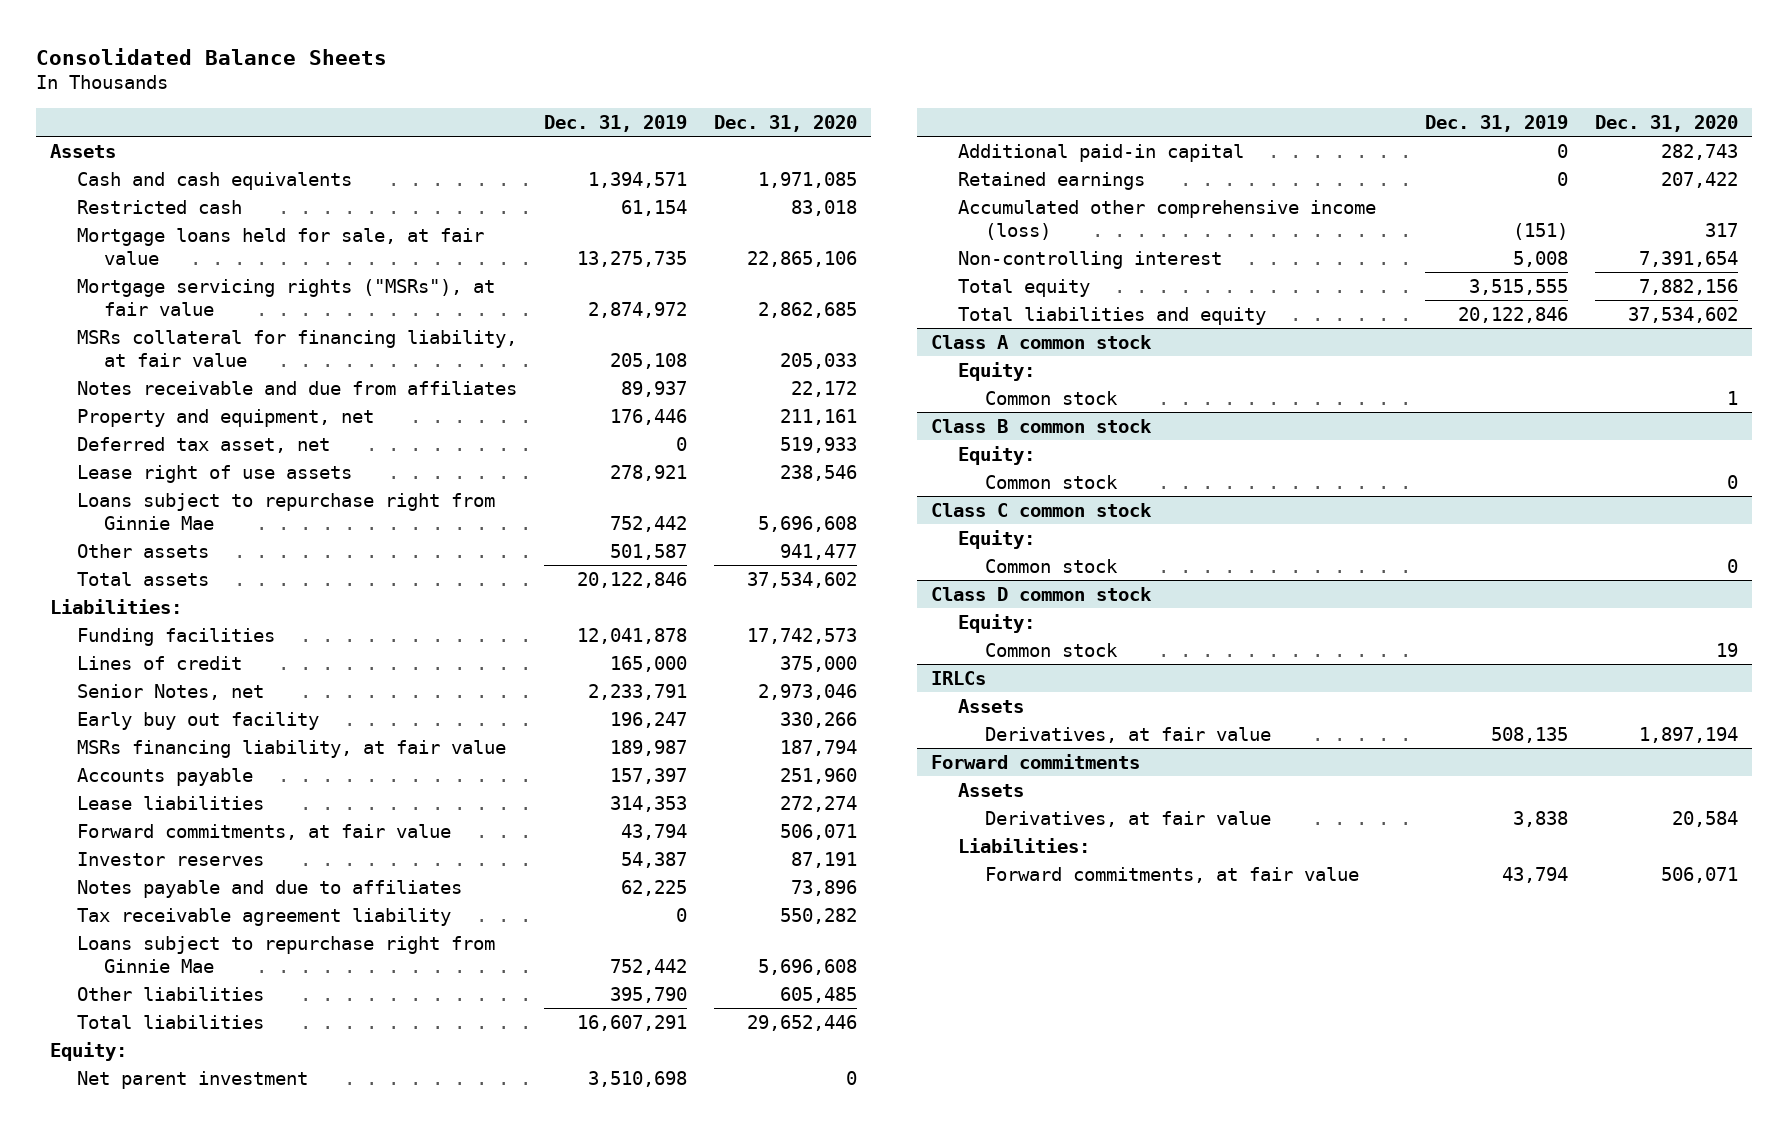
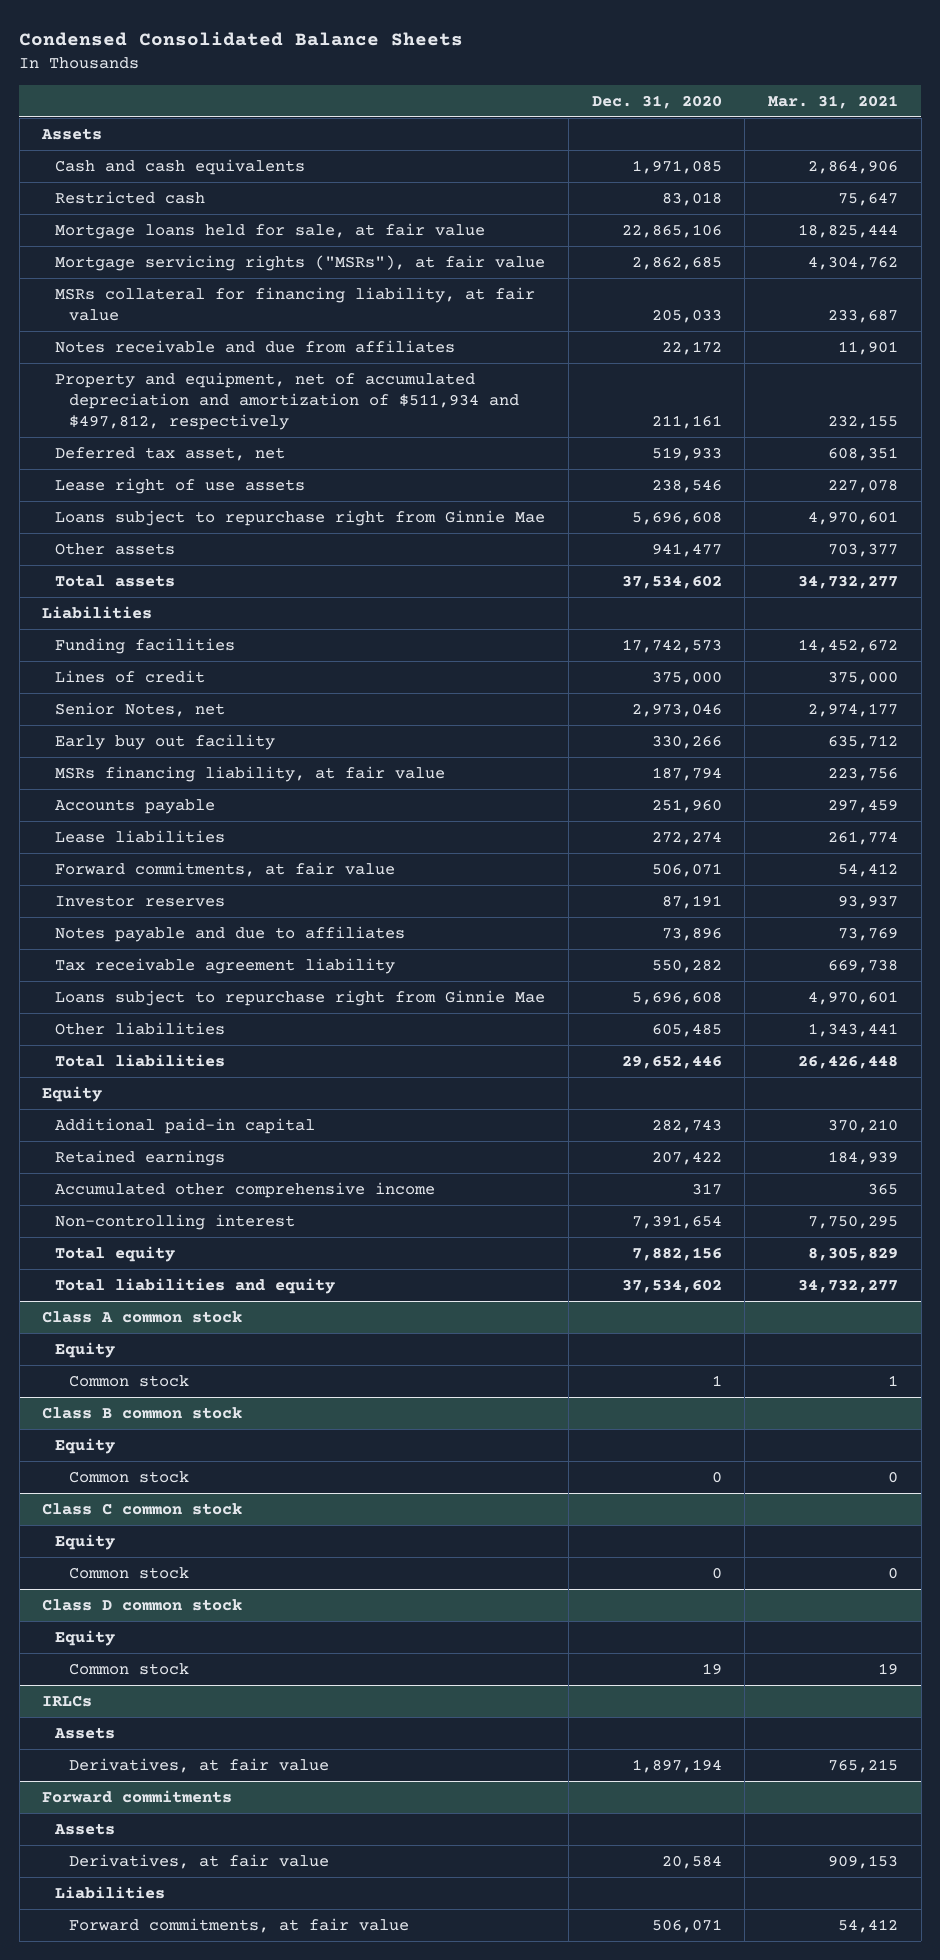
- Consolidated Balance Sheets
+ Condensed Consolidated Balance Sheets
- | Dec. 31, 2019 | Dec. 31, 2020
+ | Dec. 31, 2020 | Mar. 31, 2021
- Property and equipment, net | 176,446 | 211,161
+ Property and equipment, net of accumulated depreciation and amortization of $511,934 and $497,812, respectively | 211,161 | 232,155
- Liabilities:
+ Liabilities
- Equity:
- Net parent investment | 3,510,698 | 0
+ Equity
- Accumulated other comprehensive income (loss) | (151) | 317
+ Accumulated other comprehensive income | 317 | 365
@ Class A common stock
- Equity:
+ Equity
@ Class B common stock
- Equity:
+ Equity
@ Class C common stock
- Equity:
+ Equity
@ Class D common stock
- Equity:
+ Equity
@ Forward commitments
- Liabilities:
+ Liabilities

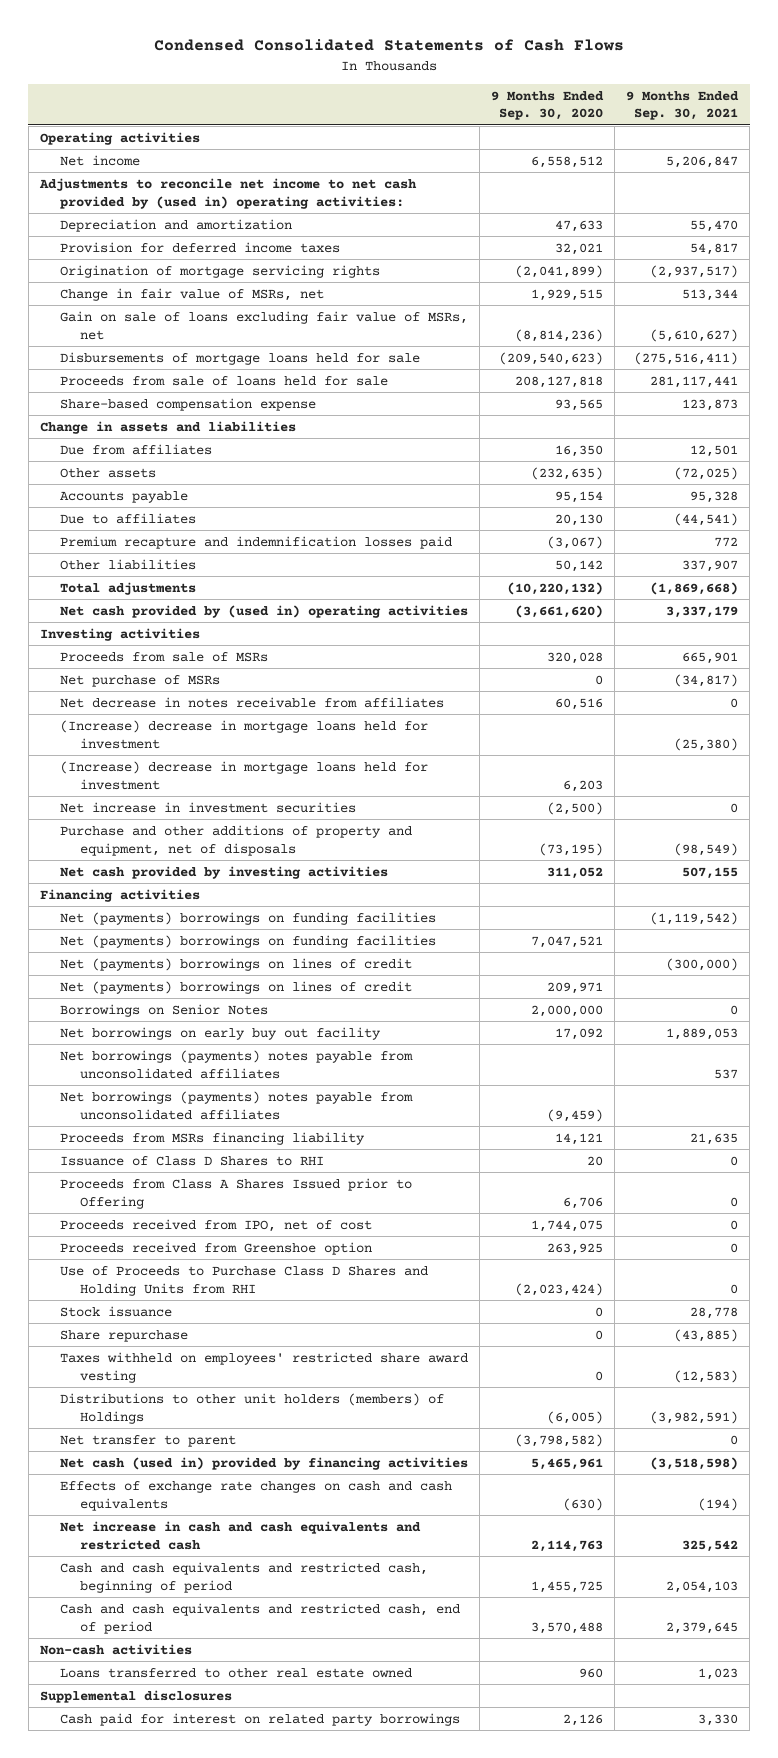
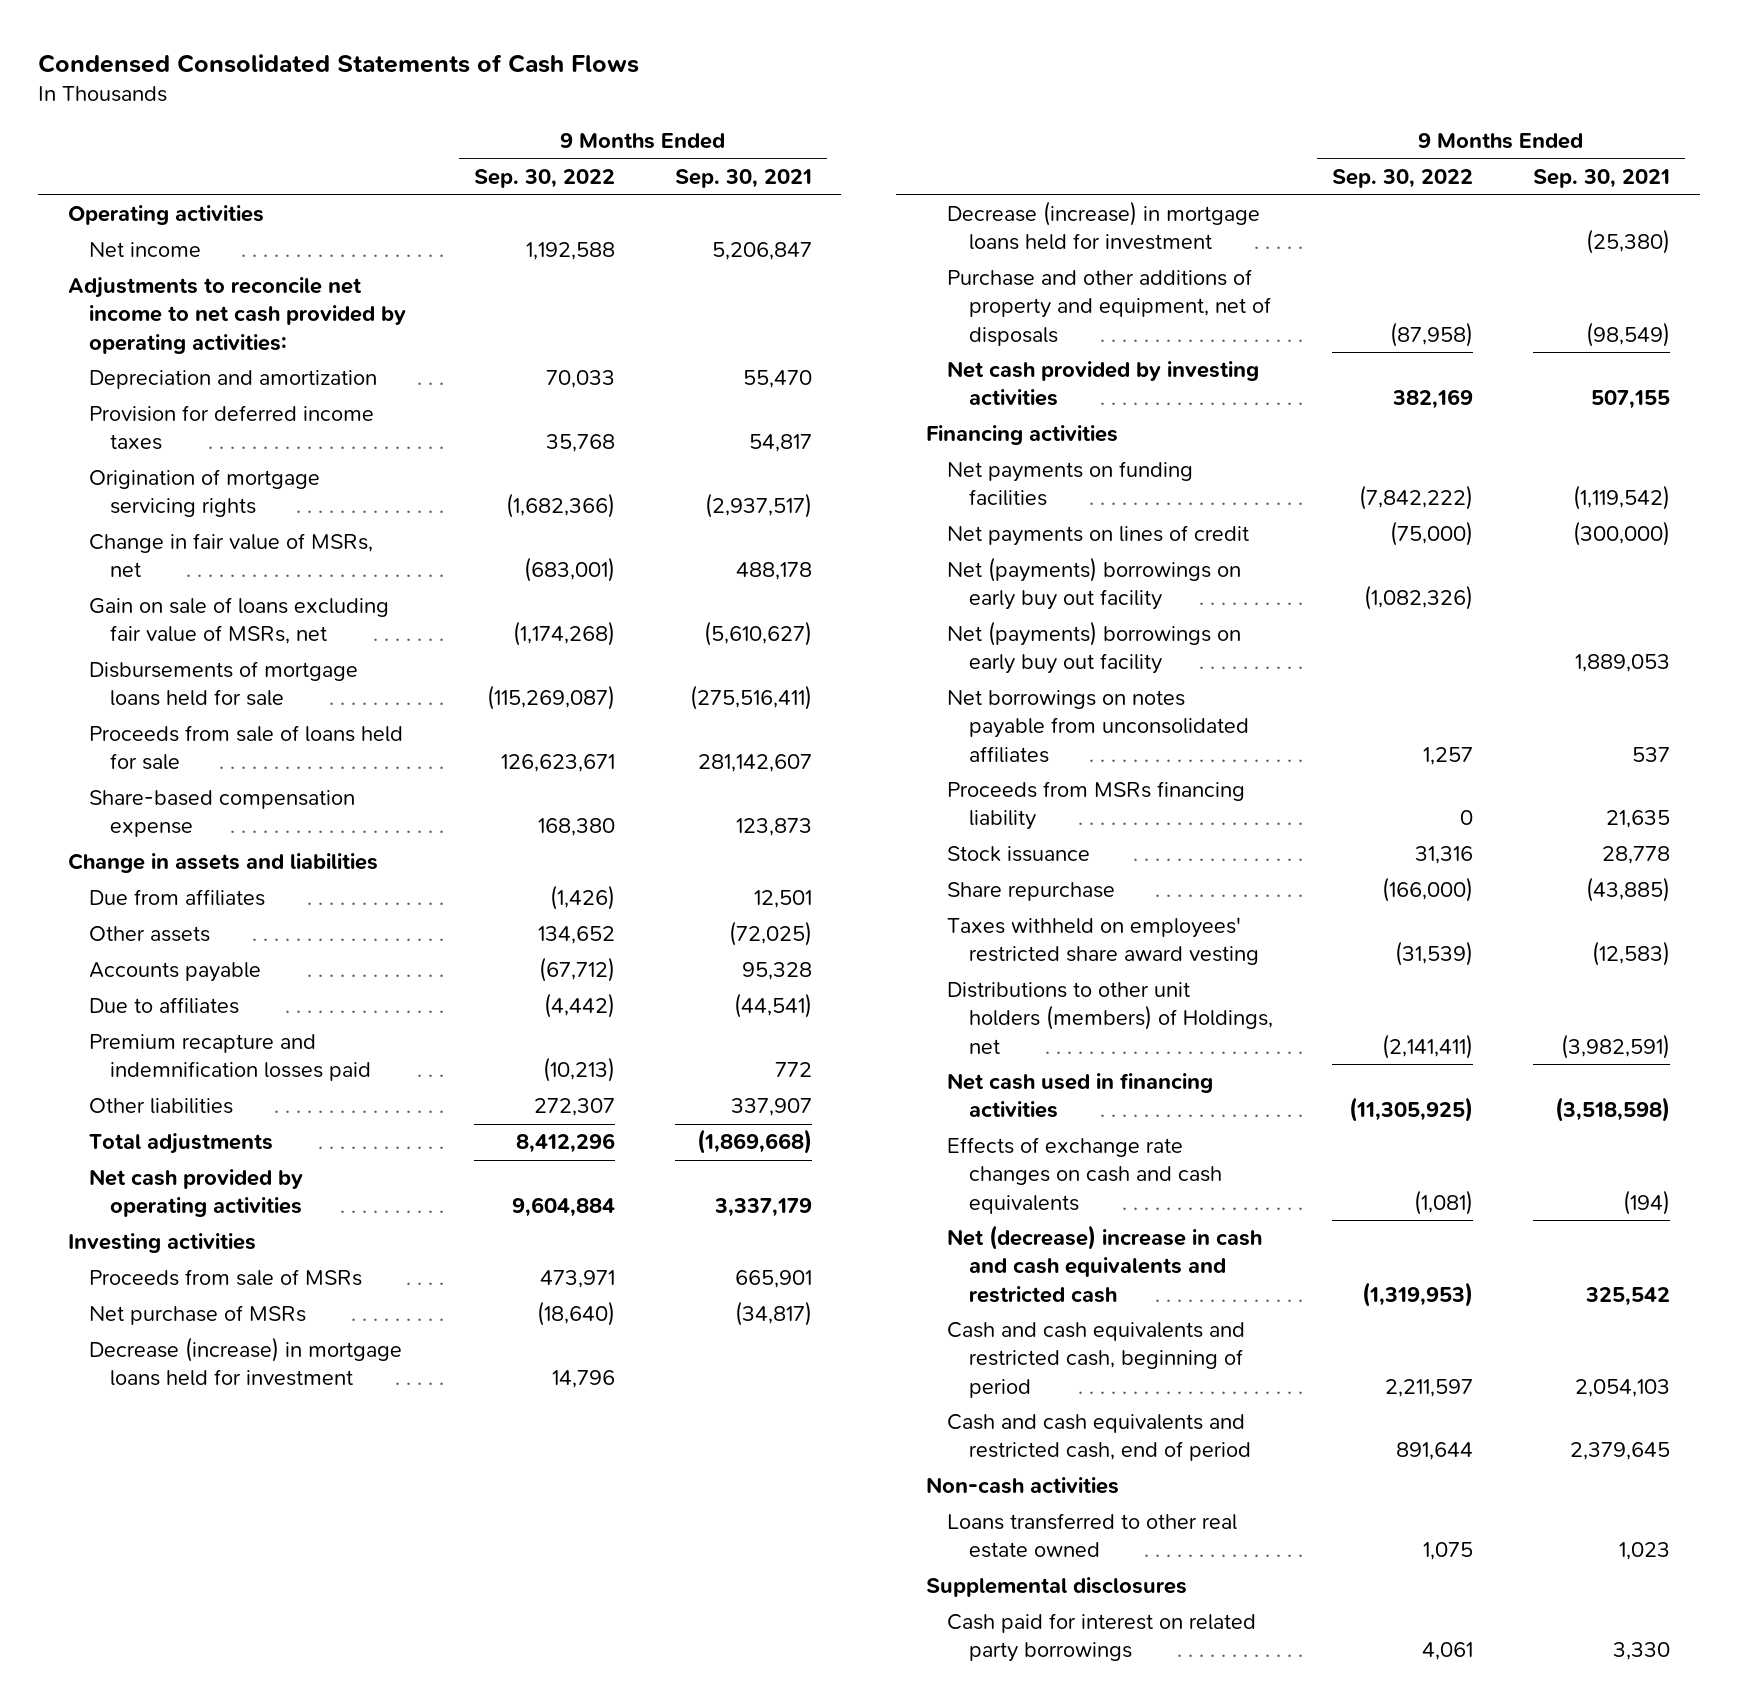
- | 9 Months Ended Sep. 30, 2020 | 9 Months Ended Sep. 30, 2021
+ | 9 Months Ended Sep. 30, 2022 | 9 Months Ended Sep. 30, 2021
- Adjustments to reconcile net income to net cash provided by (used in) operating activities:
+ Adjustments to reconcile net income to net cash provided by operating activities:
- Change in fair value of MSRs, net | 1,929,515 | 513,344
+ Change in fair value of MSRs, net | (683,001) | 488,178
- Proceeds from sale of loans held for sale | 208,127,818 | 281,117,441
+ Proceeds from sale of loans held for sale | 126,623,671 | 281,142,607
- Net cash provided by (used in) operating activities | (3,661,620) | 3,337,179
+ Net cash provided by operating activities | 9,604,884 | 3,337,179
- Net decrease in notes receivable from affiliates | 60,516 | 0
- (Increase) decrease in mortgage loans held for investment | | (25,380)
- (Increase) decrease in mortgage loans held for investment | 6,203 |
- Net increase in investment securities | (2,500) | 0
+ Decrease (increase) in mortgage loans held for investment | 14,796 |
+ Decrease (increase) in mortgage loans held for investment | | (25,380)
- Net (payments) borrowings on funding facilities | | (1,119,542)
- Net (payments) borrowings on funding facilities | 7,047,521 |
- Net (payments) borrowings on lines of credit | | (300,000)
- Net (payments) borrowings on lines of credit | 209,971 |
- Borrowings on Senior Notes | 2,000,000 | 0
- Net borrowings on early buy out facility | 17,092 | 1,889,053
- Net borrowings (payments) notes payable from unconsolidated affiliates | | 537
- Net borrowings (payments) notes payable from unconsolidated affiliates | (9,459) |
+ Net payments on funding facilities | (7,842,222) | (1,119,542)
+ Net payments on lines of credit | (75,000) | (300,000)
+ Net (payments) borrowings on early buy out facility | (1,082,326) |
+ Net (payments) borrowings on early buy out facility | | 1,889,053
+ Net borrowings on notes payable from unconsolidated affiliates | 1,257 | 537
- Issuance of Class D Shares to RHI | 20 | 0
- Proceeds from Class A Shares Issued prior to Offering | 6,706 | 0
- Proceeds received from IPO, net of cost | 1,744,075 | 0
- Proceeds received from Greenshoe option | 263,925 | 0
- Use of Proceeds to Purchase Class D Shares and Holding Units from RHI | (2,023,424) | 0
- Distributions to other unit holders (members) of Holdings | (6,005) | (3,982,591)
- Net transfer to parent | (3,798,582) | 0
- Net cash (used in) provided by financing activities | 5,465,961 | (3,518,598)
+ Distributions to other unit holders (members) of Holdings, net | (2,141,411) | (3,982,591)
+ Net cash used in financing activities | (11,305,925) | (3,518,598)
- Net increase in cash and cash equivalents and restricted cash | 2,114,763 | 325,542
+ Net (decrease) increase in cash and cash equivalents and restricted cash | (1,319,953) | 325,542

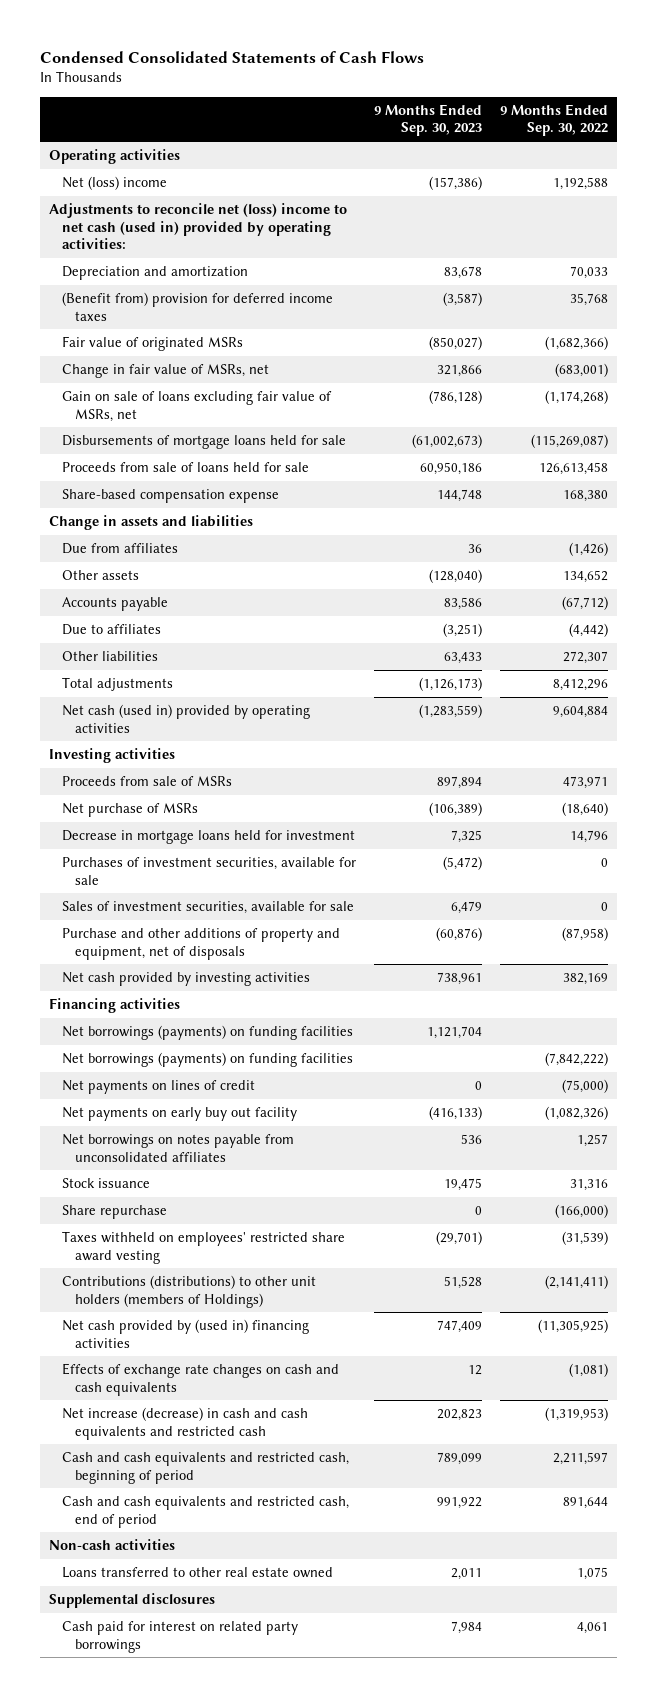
- | 9 Months Ended Sep. 30, 2022 | 9 Months Ended Sep. 30, 2021
+ | 9 Months Ended Sep. 30, 2023 | 9 Months Ended Sep. 30, 2022
- Net income | 1,192,588 | 5,206,847
- Adjustments to reconcile net income to net cash provided by operating activities:
+ Net (loss) income | (157,386) | 1,192,588
+ Adjustments to reconcile net (loss) income to net cash (used in) provided by operating activities:
- Provision for deferred income taxes | 35,768 | 54,817
- Origination of mortgage servicing rights | (1,682,366) | (2,937,517)
+ (Benefit from) provision for deferred income taxes | (3,587) | 35,768
+ Fair value of originated MSRs | (850,027) | (1,682,366)
- Proceeds from sale of loans held for sale | 126,623,671 | 281,142,607
+ Proceeds from sale of loans held for sale | 60,950,186 | 126,613,458
- Premium recapture and indemnification losses paid | (10,213) | 772
- Net cash provided by operating activities | 9,604,884 | 3,337,179
+ Net cash (used in) provided by operating activities | (1,283,559) | 9,604,884
- Decrease (increase) in mortgage loans held for investment | 14,796 |
- Decrease (increase) in mortgage loans held for investment | | (25,380)
+ Decrease in mortgage loans held for investment | 7,325 | 14,796
+ Purchases of investment securities, available for sale | (5,472) | 0
+ Sales of investment securities, available for sale | 6,479 | 0
- Net payments on funding facilities | (7,842,222) | (1,119,542)
+ Net borrowings (payments) on funding facilities | 1,121,704 |
+ Net borrowings (payments) on funding facilities | | (7,842,222)
- Net (payments) borrowings on early buy out facility | (1,082,326) |
- Net (payments) borrowings on early buy out facility | | 1,889,053
+ Net payments on early buy out facility | (416,133) | (1,082,326)
- Proceeds from MSRs financing liability | 0 | 21,635
- Distributions to other unit holders (members) of Holdings, net | (2,141,411) | (3,982,591)
- Net cash used in financing activities | (11,305,925) | (3,518,598)
+ Contributions (distributions) to other unit holders (members of Holdings) | 51,528 | (2,141,411)
+ Net cash provided by (used in) financing activities | 747,409 | (11,305,925)
- Net (decrease) increase in cash and cash equivalents and restricted cash | (1,319,953) | 325,542
+ Net increase (decrease) in cash and cash equivalents and restricted cash | 202,823 | (1,319,953)

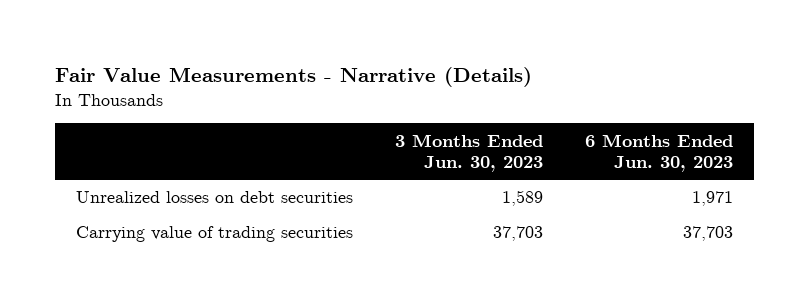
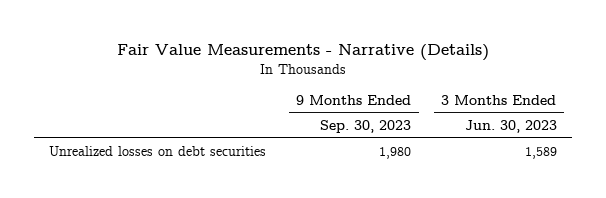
- | 3 Months Ended Jun. 30, 2023 | 6 Months Ended Jun. 30, 2023
+ | 9 Months Ended Sep. 30, 2023 | 3 Months Ended Jun. 30, 2023
- Carrying value of trading securities | 37,703 | 37,703

